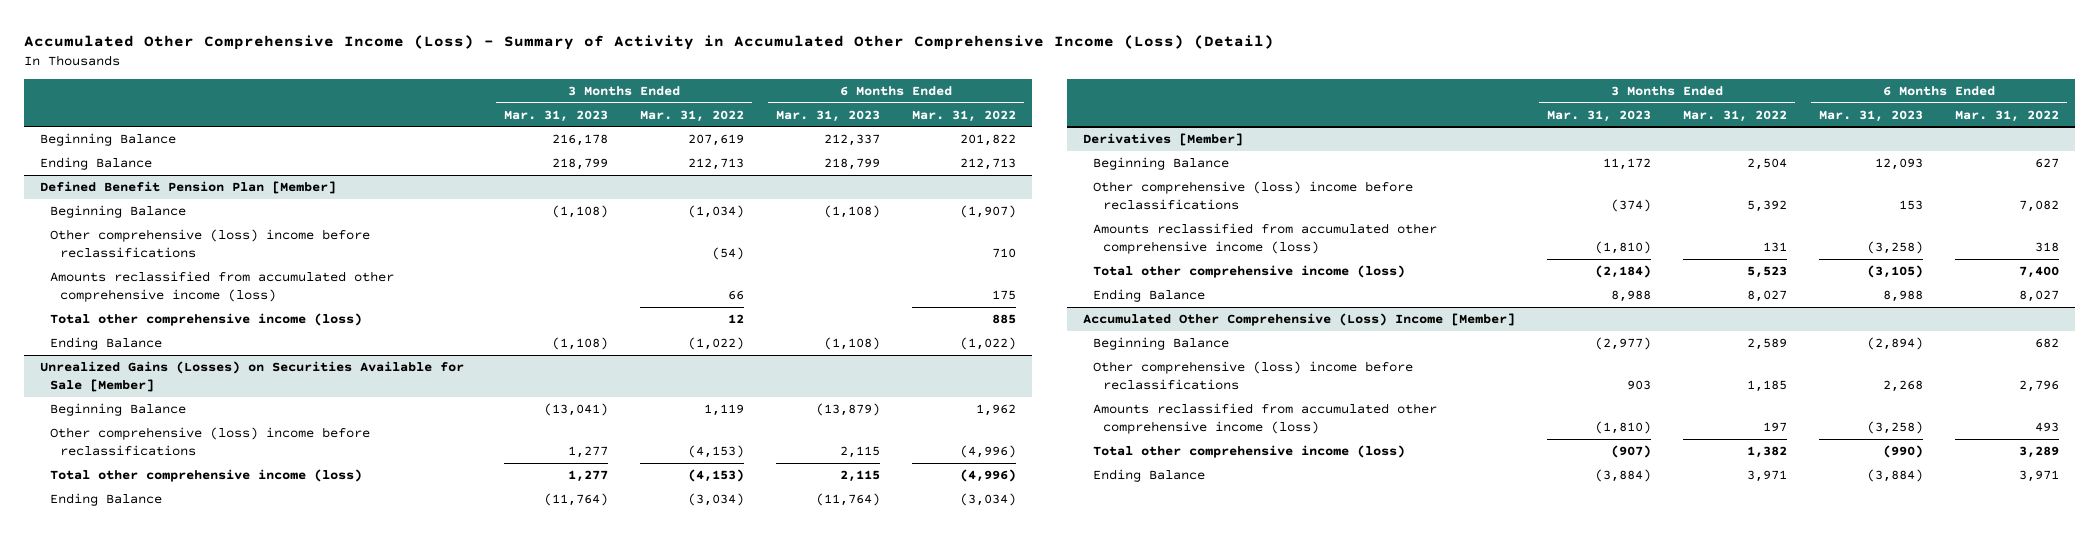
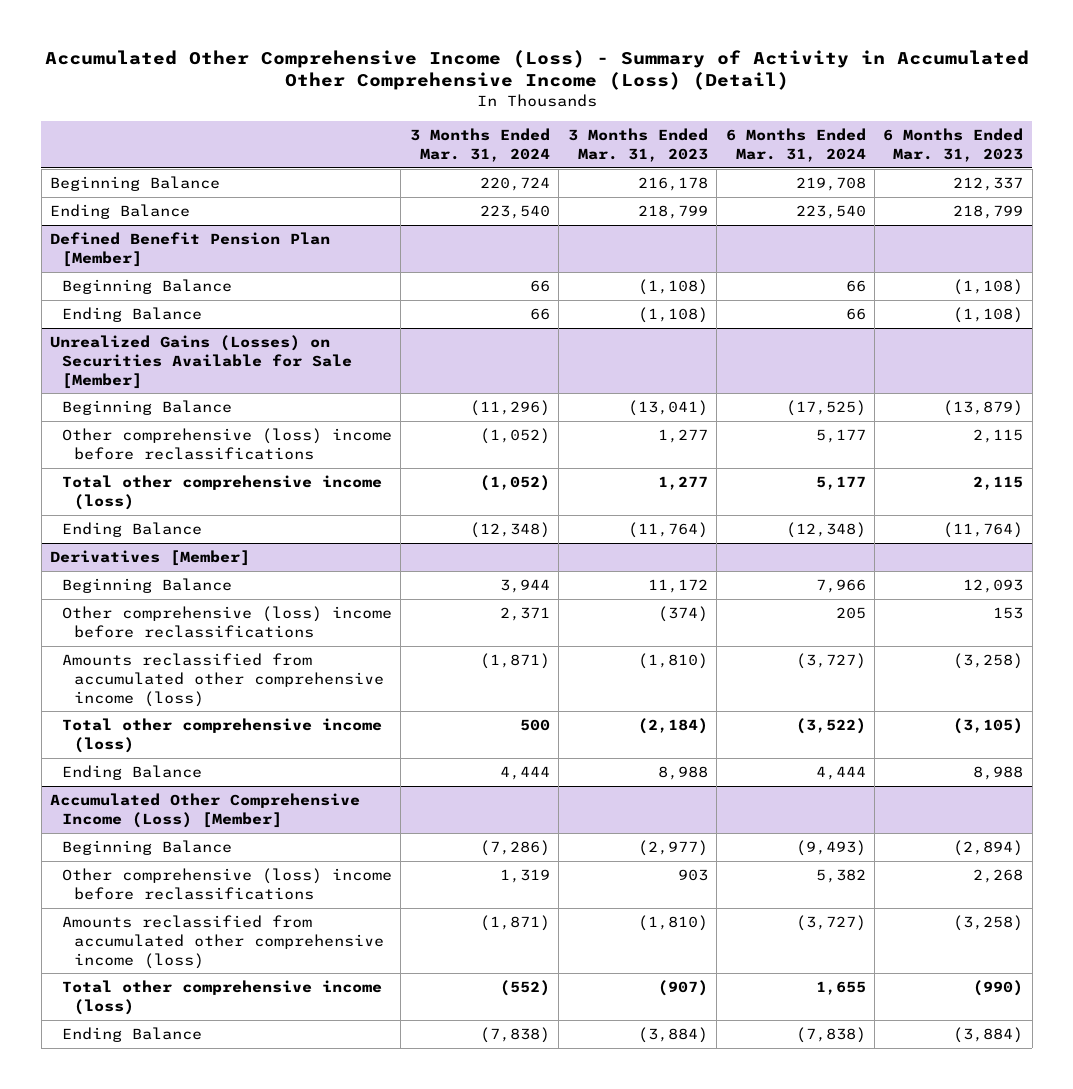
- | 3 Months Ended Mar. 31, 2023 | 3 Months Ended Mar. 31, 2022 | 6 Months Ended Mar. 31, 2023 | 6 Months Ended Mar. 31, 2022
+ | 3 Months Ended Mar. 31, 2024 | 3 Months Ended Mar. 31, 2023 | 6 Months Ended Mar. 31, 2024 | 6 Months Ended Mar. 31, 2023
@ Defined Benefit Pension Plan [Member]
- Other comprehensive (loss) income before reclassifications | | (54) | | 710
- Amounts reclassified from accumulated other comprehensive income (loss) | | 66 | | 175
- Total other comprehensive income (loss) | | 12 | | 885
- Accumulated Other Comprehensive (Loss) Income [Member]
+ Accumulated Other Comprehensive Income (Loss) [Member]

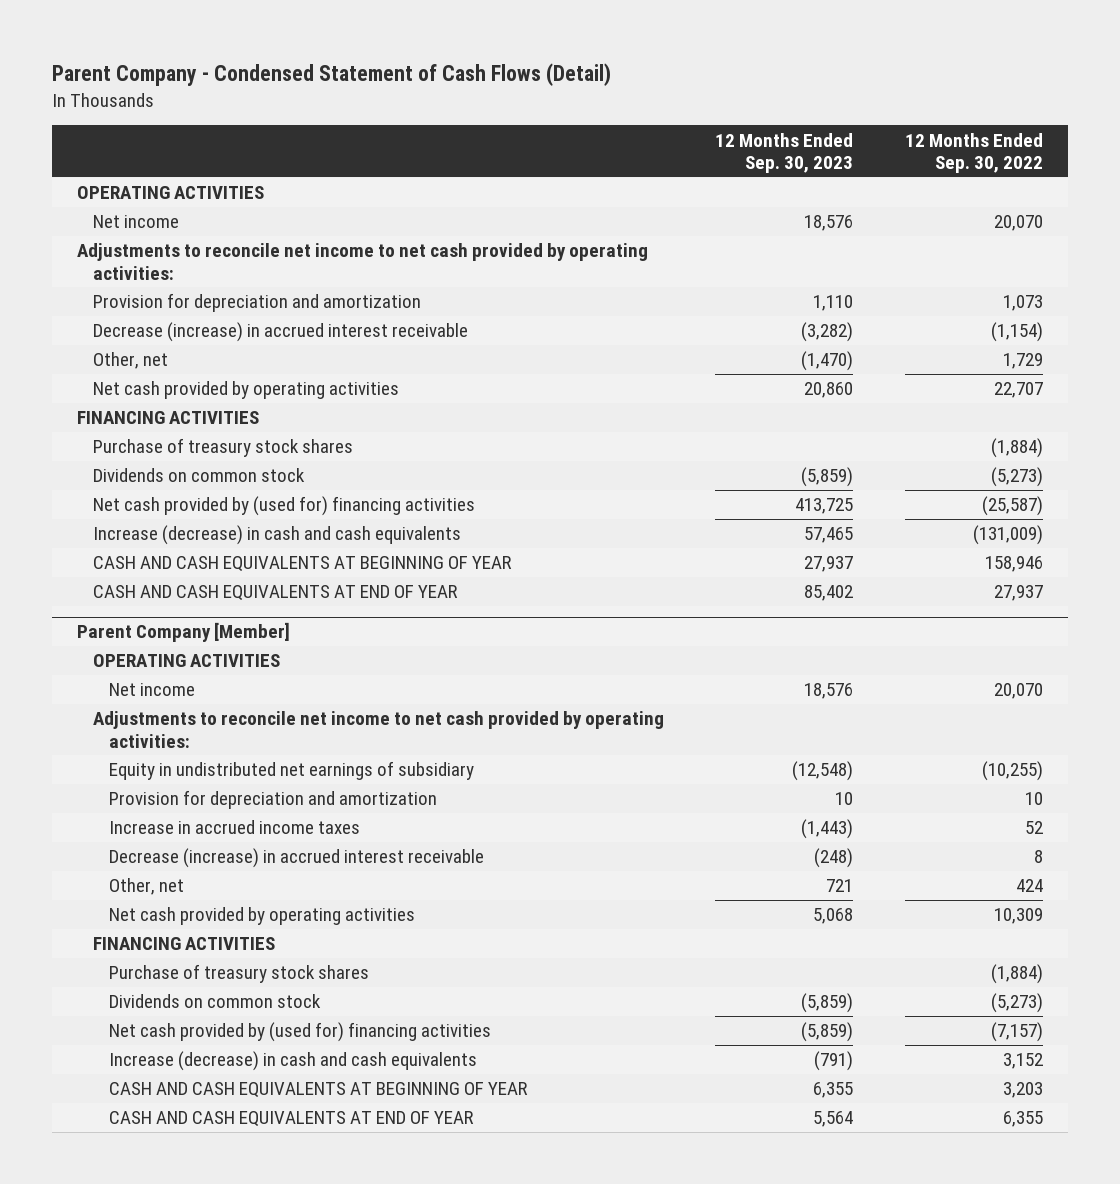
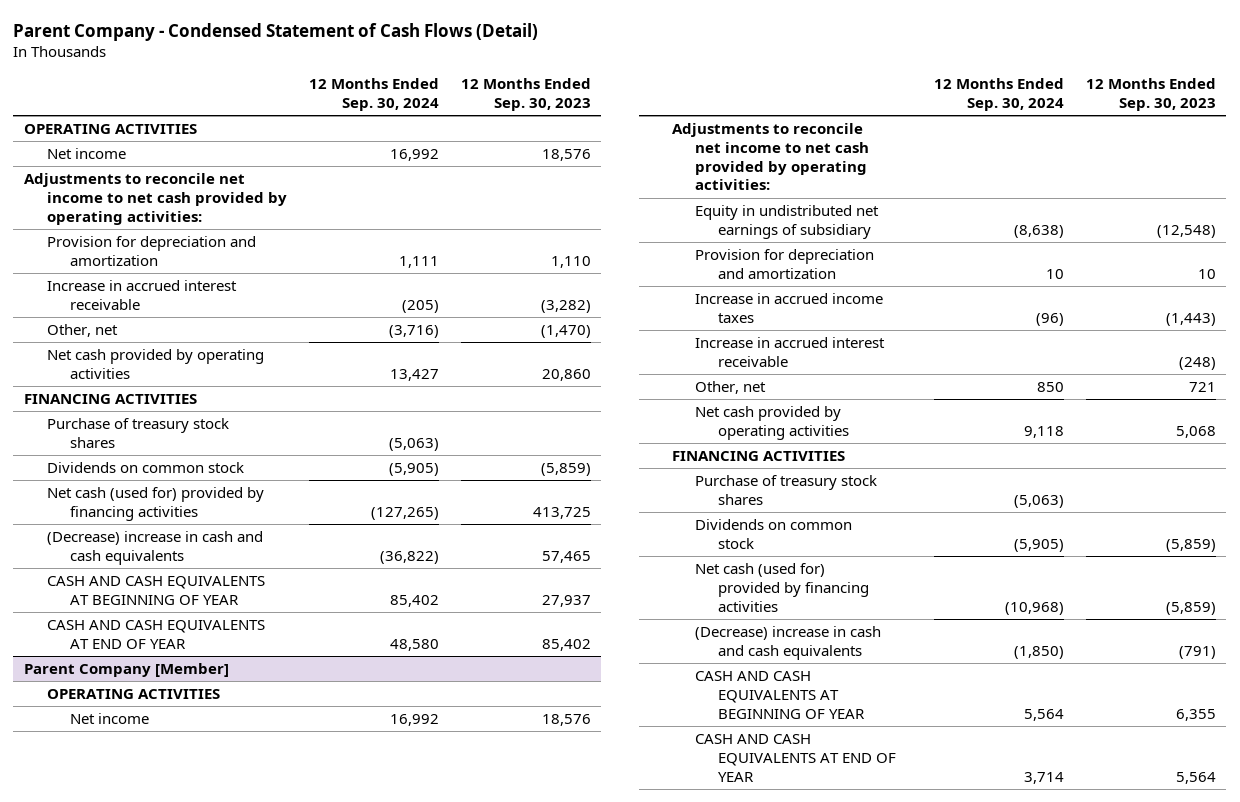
- | 12 Months Ended Sep. 30, 2023 | 12 Months Ended Sep. 30, 2022
+ | 12 Months Ended Sep. 30, 2024 | 12 Months Ended Sep. 30, 2023
- Decrease (increase) in accrued interest receivable | (3,282) | (1,154)
+ Increase in accrued interest receivable | (205) | (3,282)
- Net cash provided by (used for) financing activities | 413,725 | (25,587)
- Increase (decrease) in cash and cash equivalents | 57,465 | (131,009)
+ Net cash (used for) provided by financing activities | (127,265) | 413,725
+ (Decrease) increase in cash and cash equivalents | (36,822) | 57,465
@ Parent Company [Member]
- Decrease (increase) in accrued interest receivable | (248) | 8
+ Increase in accrued interest receivable | | (248)
- Net cash provided by (used for) financing activities | (5,859) | (7,157)
- Increase (decrease) in cash and cash equivalents | (791) | 3,152
+ Net cash (used for) provided by financing activities | (10,968) | (5,859)
+ (Decrease) increase in cash and cash equivalents | (1,850) | (791)

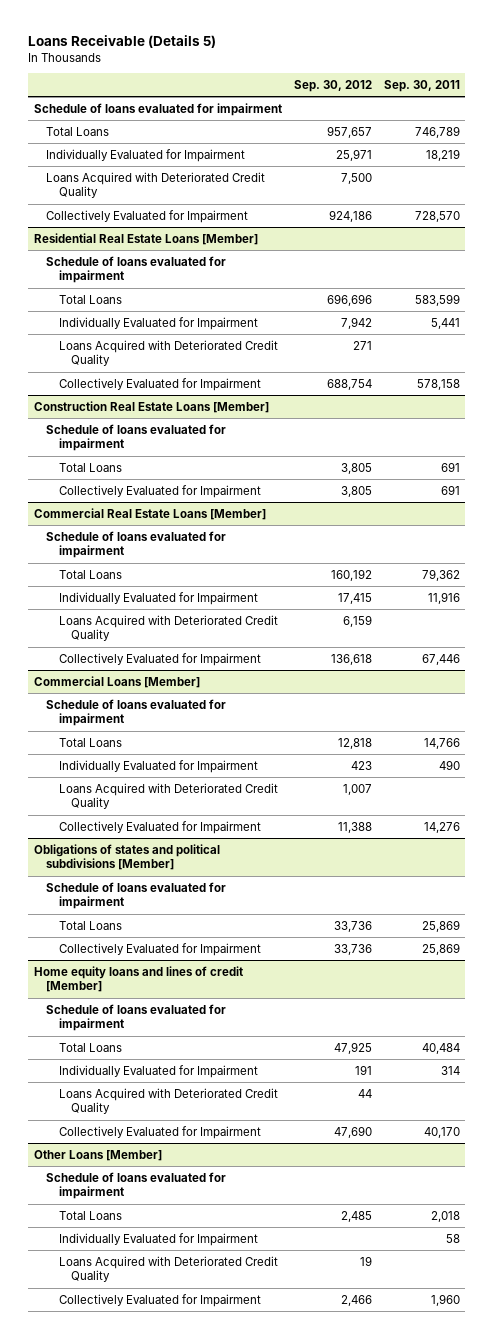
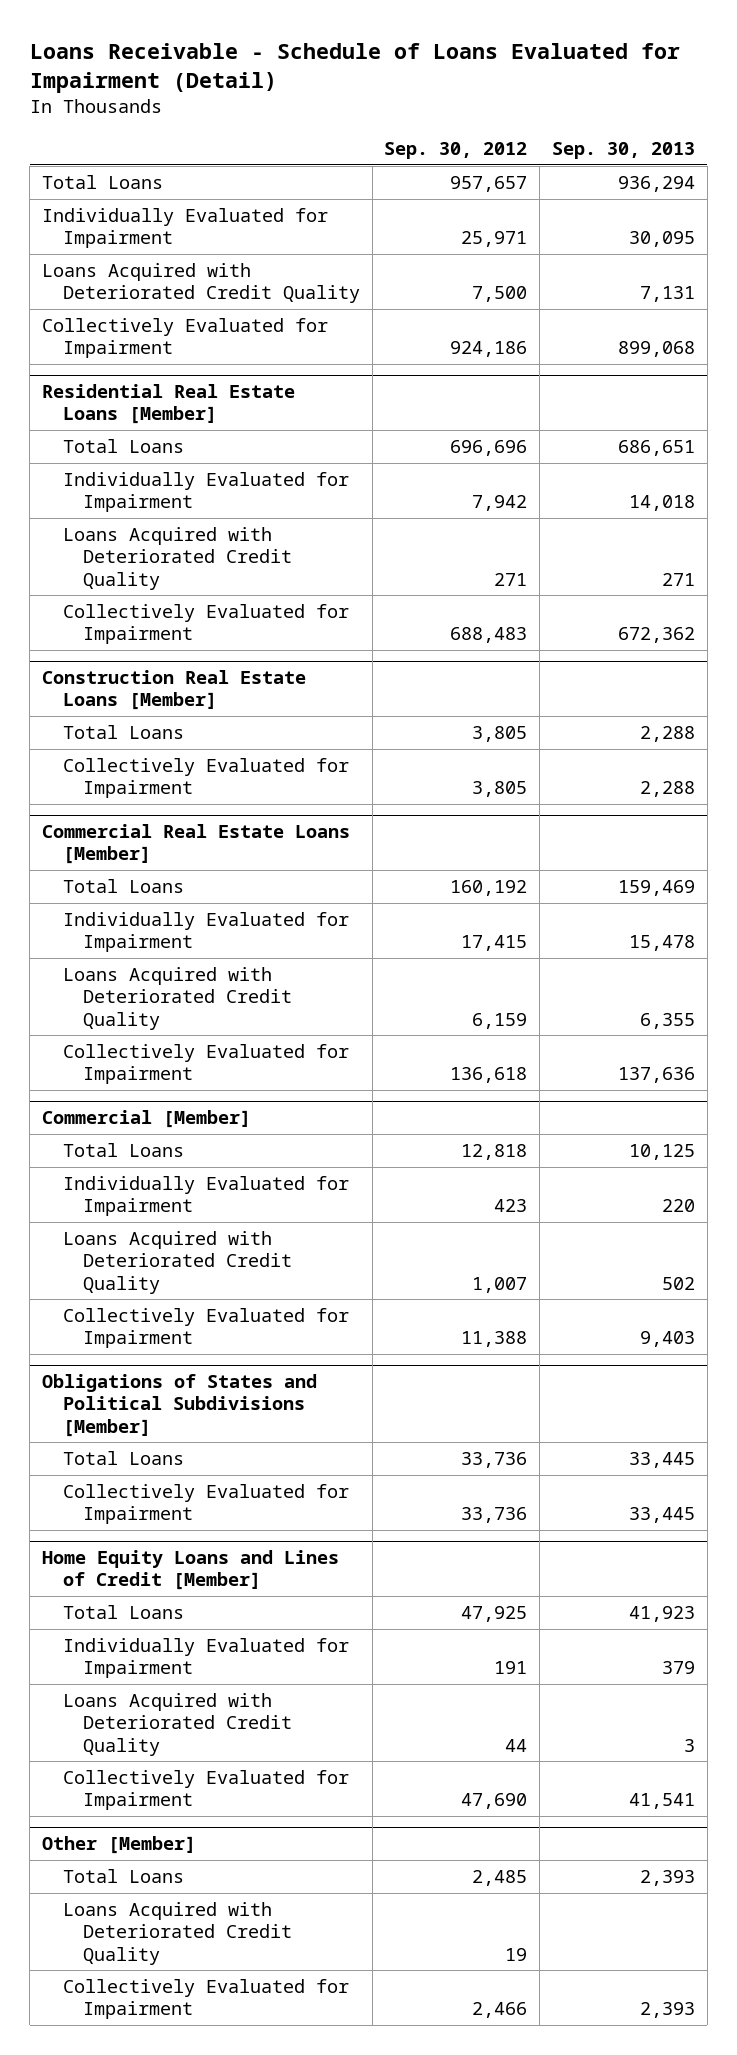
- Loans Receivable (Details 5)
+ Loans Receivable - Schedule of Loans Evaluated for Impairment (Detail)
- | Sep. 30, 2012 | Sep. 30, 2011
+ | Sep. 30, 2012 | Sep. 30, 2013
- Schedule of loans evaluated for impairment
@ Residential Real Estate Loans [Member]
- Schedule of loans evaluated for impairment
- Collectively Evaluated for Impairment | 688,754 | 578,158
+ Collectively Evaluated for Impairment | 688,483 | 672,362
@ Construction Real Estate Loans [Member]
- Schedule of loans evaluated for impairment
@ Commercial Real Estate Loans [Member]
- Schedule of loans evaluated for impairment
- Commercial Loans [Member]
- Schedule of loans evaluated for impairment
+ Commercial [Member]
- Obligations of states and political subdivisions [Member]
- Schedule of loans evaluated for impairment
+ Obligations of States and Political Subdivisions [Member]
- Home equity loans and lines of credit [Member]
- Schedule of loans evaluated for impairment
+ Home Equity Loans and Lines of Credit [Member]
- Other Loans [Member]
- Schedule of loans evaluated for impairment
+ Other [Member]
- Individually Evaluated for Impairment | | 58

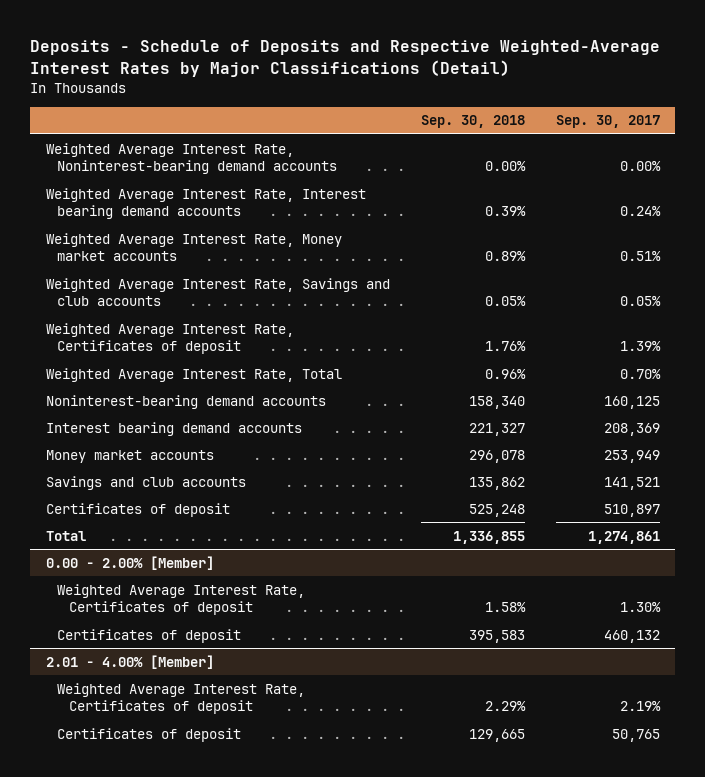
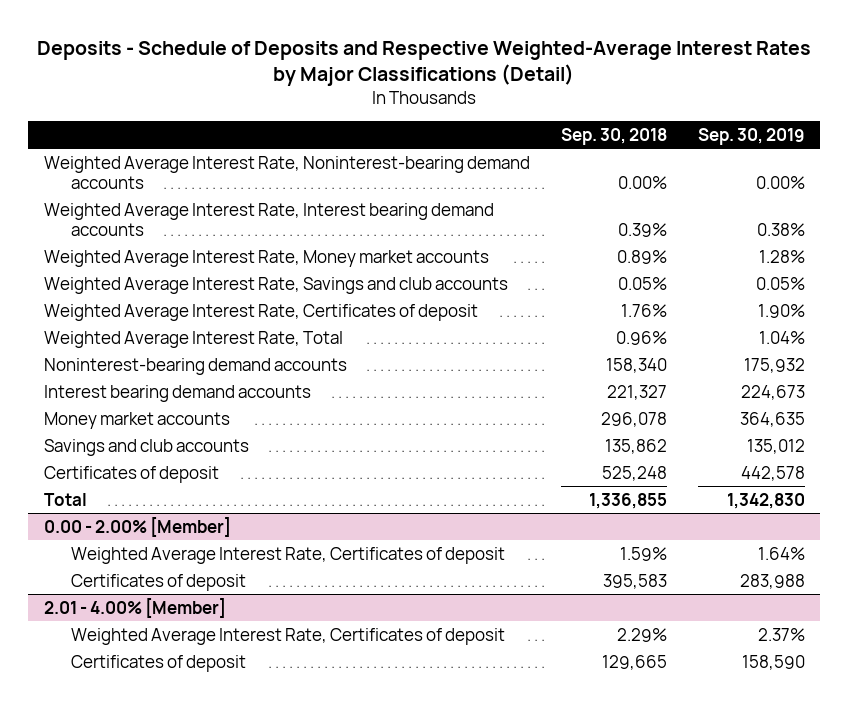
- | Sep. 30, 2018 | Sep. 30, 2017
+ | Sep. 30, 2018 | Sep. 30, 2019
@ 0.00 - 2.00% [Member]
- Weighted Average Interest Rate, Certificates of deposit | 1.58% | 1.30%
+ Weighted Average Interest Rate, Certificates of deposit | 1.59% | 1.64%

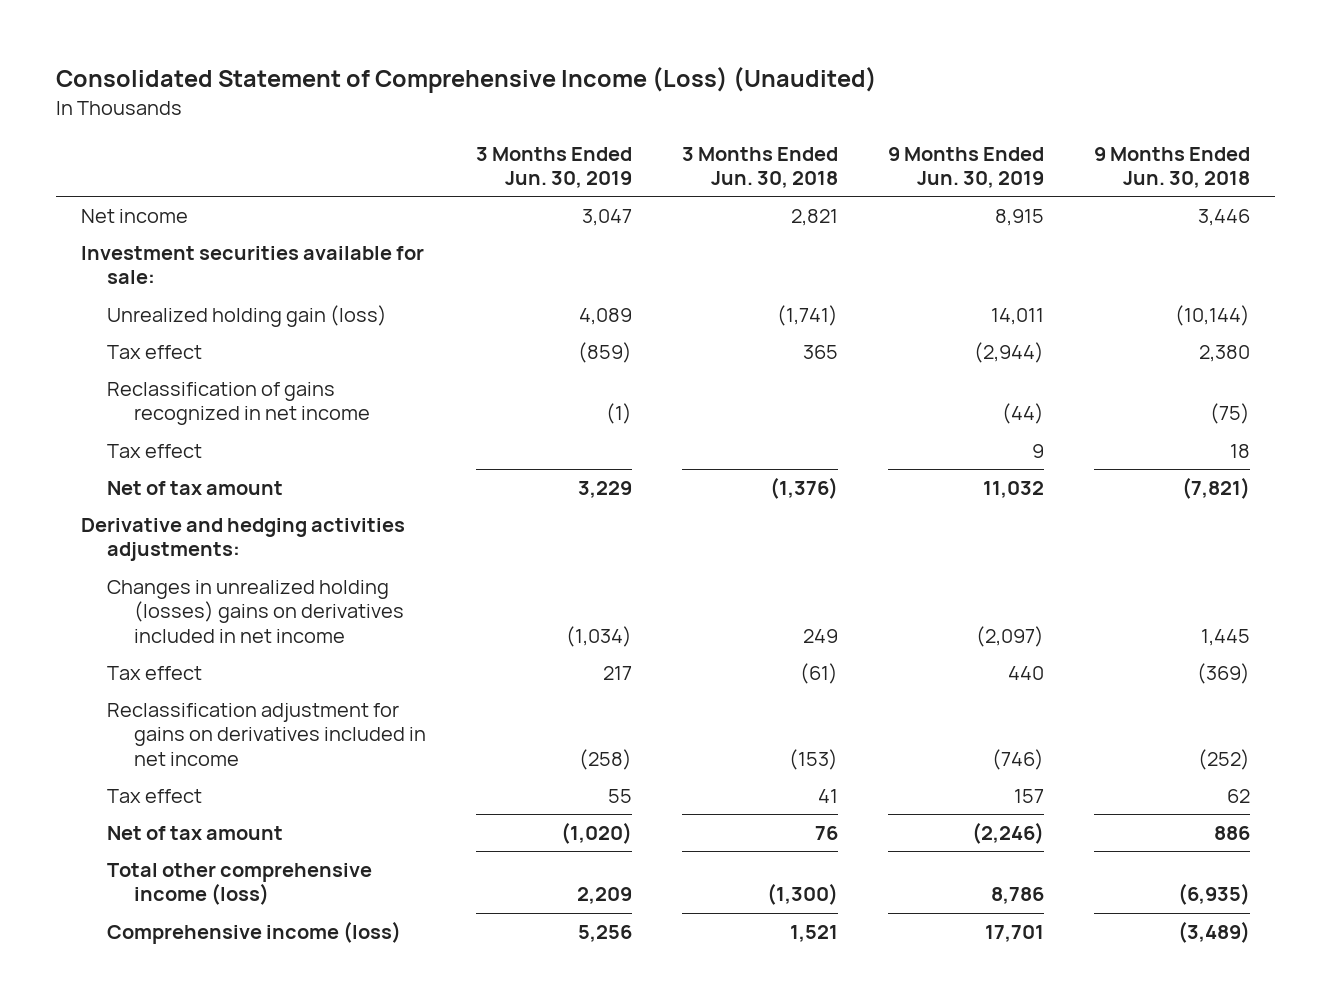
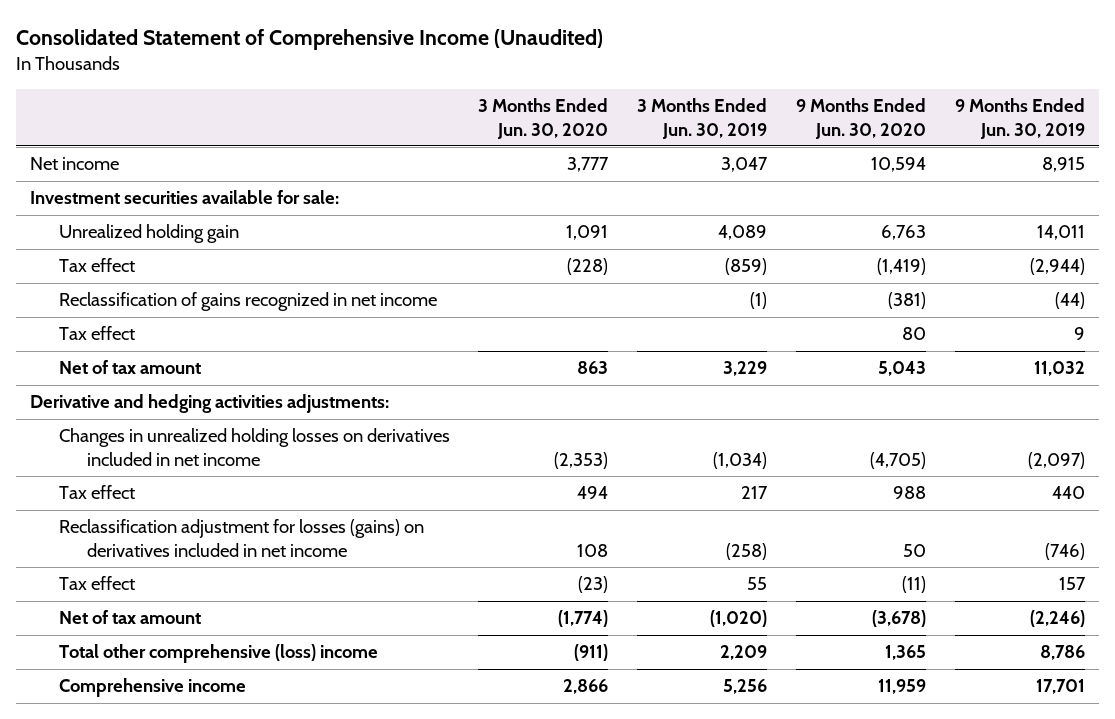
- Consolidated Statement of Comprehensive Income (Loss) (Unaudited)
+ Consolidated Statement of Comprehensive Income (Unaudited)
- | 3 Months Ended Jun. 30, 2019 | 3 Months Ended Jun. 30, 2018 | 9 Months Ended Jun. 30, 2019 | 9 Months Ended Jun. 30, 2018
+ | 3 Months Ended Jun. 30, 2020 | 3 Months Ended Jun. 30, 2019 | 9 Months Ended Jun. 30, 2020 | 9 Months Ended Jun. 30, 2019
- Unrealized holding gain (loss) | 4,089 | (1,741) | 14,011 | (10,144)
+ Unrealized holding gain | 1,091 | 4,089 | 6,763 | 14,011
- Changes in unrealized holding (losses) gains on derivatives included in net income | (1,034) | 249 | (2,097) | 1,445
+ Changes in unrealized holding losses on derivatives included in net income | (2,353) | (1,034) | (4,705) | (2,097)
- Reclassification adjustment for gains on derivatives included in net income | (258) | (153) | (746) | (252)
+ Reclassification adjustment for losses (gains) on derivatives included in net income | 108 | (258) | 50 | (746)
- Total other comprehensive income (loss) | 2,209 | (1,300) | 8,786 | (6,935)
- Comprehensive income (loss) | 5,256 | 1,521 | 17,701 | (3,489)
+ Total other comprehensive (loss) income | (911) | 2,209 | 1,365 | 8,786
+ Comprehensive income | 2,866 | 5,256 | 11,959 | 17,701

